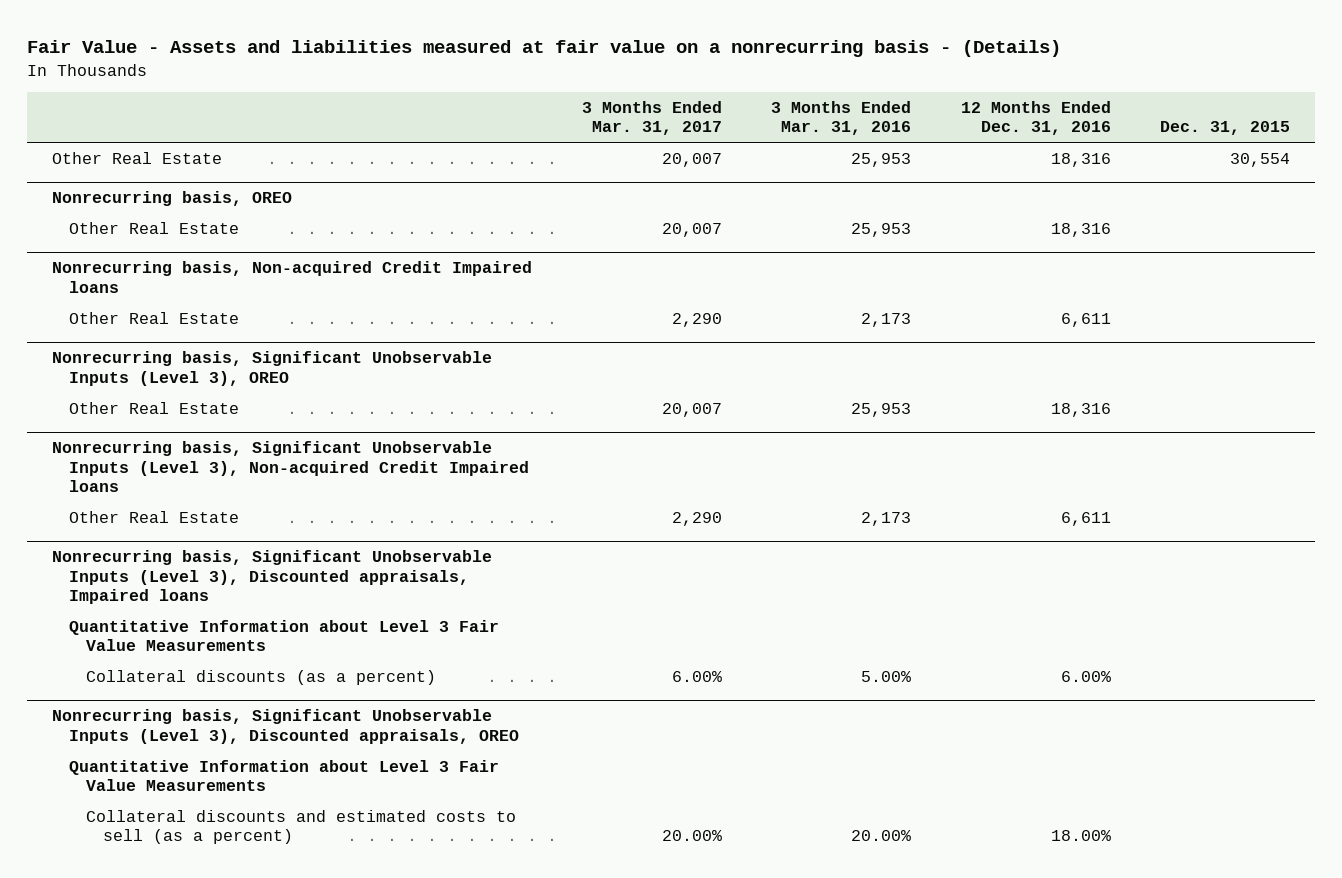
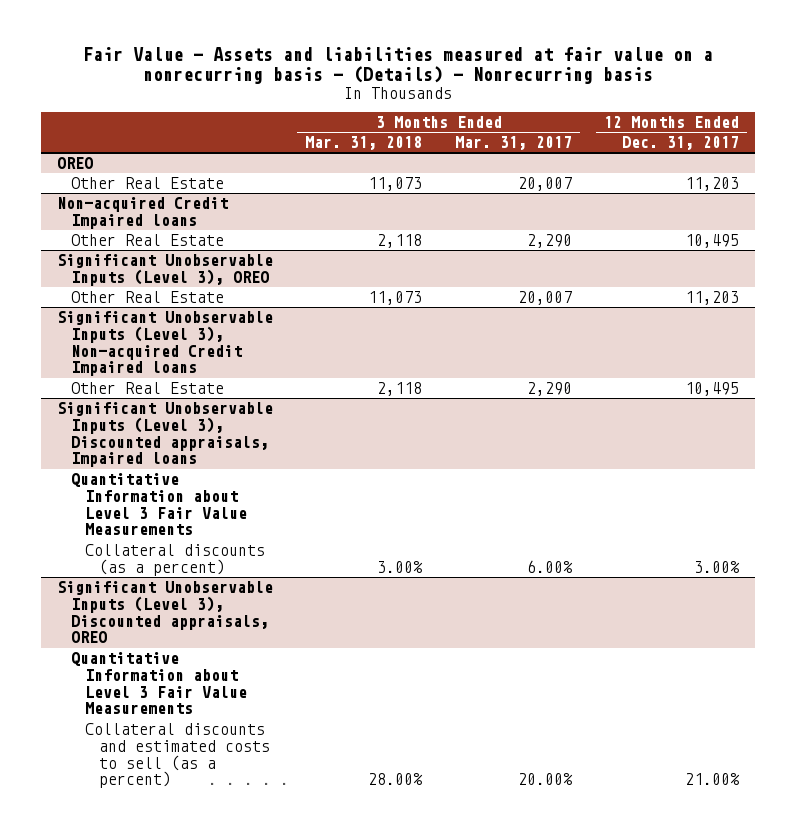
- Fair Value - Assets and liabilities measured at fair value on a nonrecurring basis - (Details)
+ Fair Value - Assets and liabilities measured at fair value on a nonrecurring basis - (Details) - Nonrecurring basis
- | 3 Months Ended Mar. 31, 2017 | 3 Months Ended Mar. 31, 2016 | 12 Months Ended Dec. 31, 2016 | Dec. 31, 2015
+ | 3 Months Ended Mar. 31, 2018 | 3 Months Ended Mar. 31, 2017 | 12 Months Ended Dec. 31, 2017
- Other Real Estate | 20,007 | 25,953 | 18,316 | 30,554
- Nonrecurring basis, OREO
+ OREO
- Nonrecurring basis, Non-acquired Credit Impaired loans
+ Non-acquired Credit Impaired loans
- Nonrecurring basis, Significant Unobservable Inputs (Level 3), OREO
+ Significant Unobservable Inputs (Level 3), OREO
- Nonrecurring basis, Significant Unobservable Inputs (Level 3), Non-acquired Credit Impaired loans
+ Significant Unobservable Inputs (Level 3), Non-acquired Credit Impaired loans
- Nonrecurring basis, Significant Unobservable Inputs (Level 3), Discounted appraisals, Impaired loans
+ Significant Unobservable Inputs (Level 3), Discounted appraisals, Impaired loans
- Nonrecurring basis, Significant Unobservable Inputs (Level 3), Discounted appraisals, OREO
+ Significant Unobservable Inputs (Level 3), Discounted appraisals, OREO

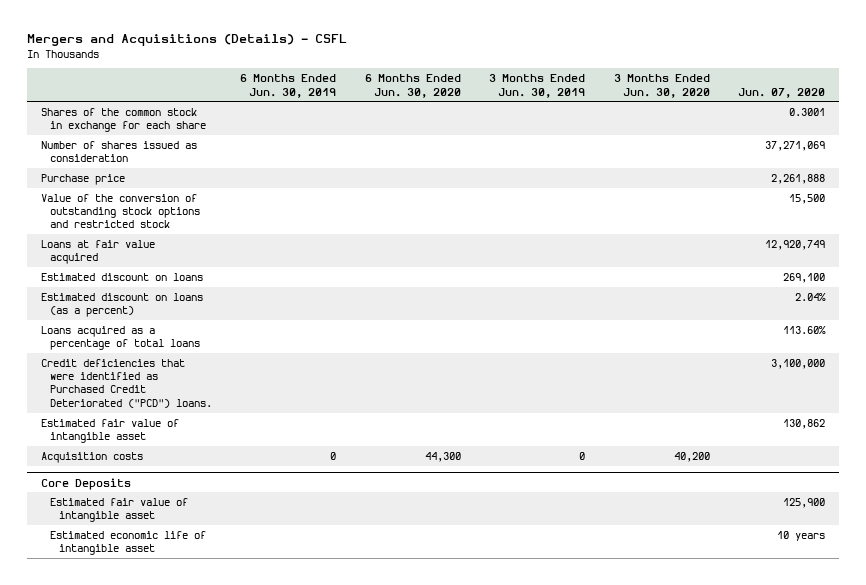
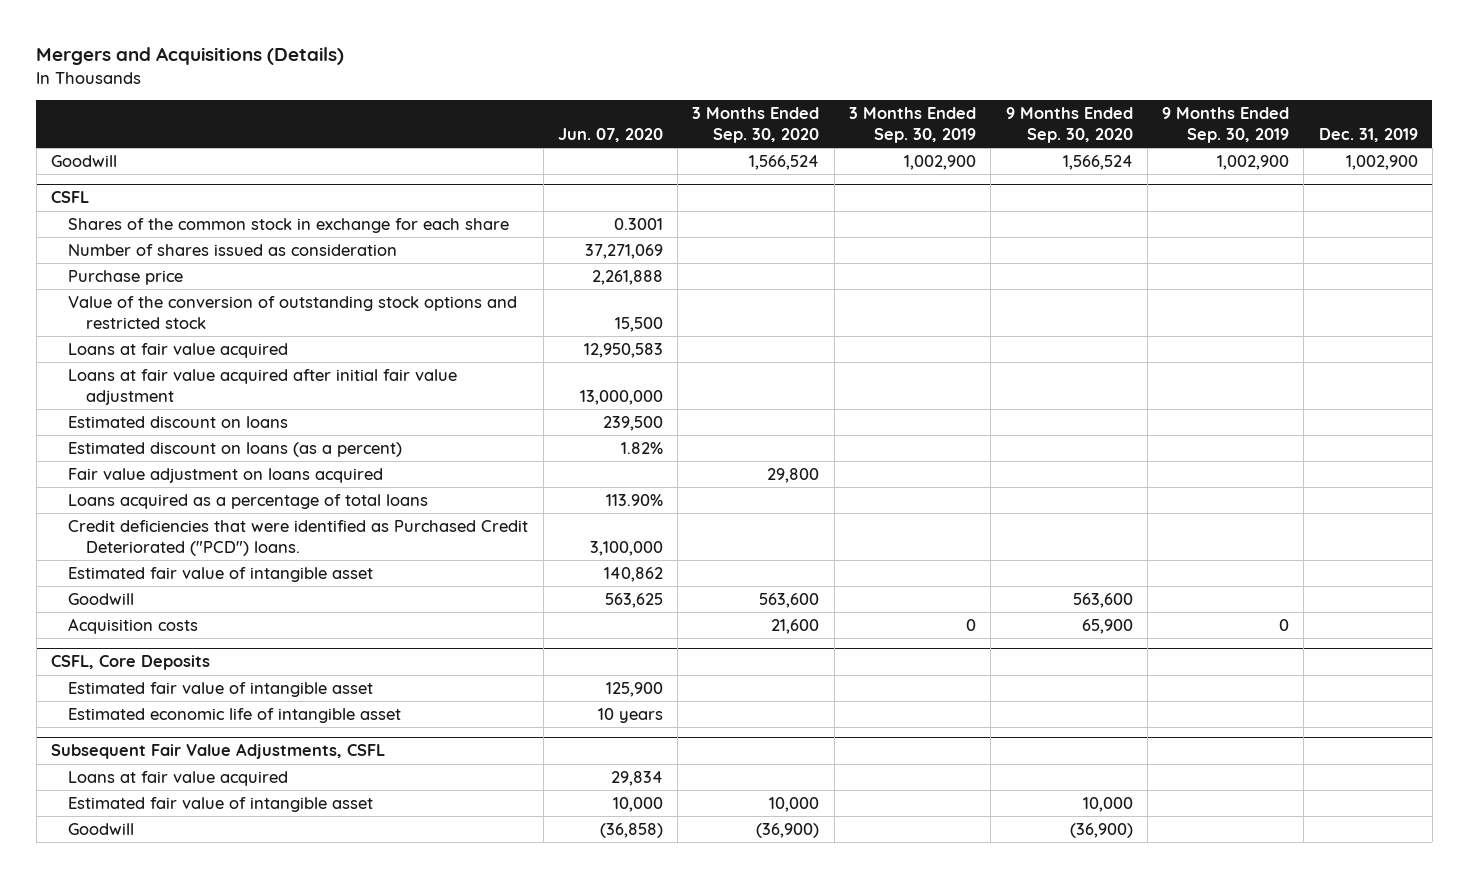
- Mergers and Acquisitions (Details) - CSFL
+ Mergers and Acquisitions (Details)
- | 6 Months Ended Jun. 30, 2019 | 6 Months Ended Jun. 30, 2020 | 3 Months Ended Jun. 30, 2019 | 3 Months Ended Jun. 30, 2020 | Jun. 07, 2020
+ | Jun. 07, 2020 | 3 Months Ended Sep. 30, 2020 | 3 Months Ended Sep. 30, 2019 | 9 Months Ended Sep. 30, 2020 | 9 Months Ended Sep. 30, 2019 | Dec. 31, 2019
+ Goodwill | | 1,566,524 | 1,002,900 | 1,566,524 | 1,002,900 | 1,002,900
+ CSFL
- Loans at fair value acquired | | | | | 12,920,749
- Estimated discount on loans | | | | | 269,100
- Estimated discount on loans (as a percent) | | | | | 2.04%
- Loans acquired as a percentage of total loans | | | | | 113.60%
+ Loans at fair value acquired | 12,950,583 | | | | |
+ Loans at fair value acquired after initial fair value adjustment | 13,000,000 | | | | |
+ Estimated discount on loans | 239,500 | | | | |
+ Estimated discount on loans (as a percent) | 1.82% | | | | |
+ Fair value adjustment on loans acquired | | 29,800 | | | |
+ Loans acquired as a percentage of total loans | 113.90% | | | | |
- Estimated fair value of intangible asset | | | | | 130,862
+ Estimated fair value of intangible asset | 140,862 | | | | |
+ Goodwill | 563,625 | 563,600 | | 563,600 | |
- Core Deposits
+ CSFL, Core Deposits
+ Subsequent Fair Value Adjustments, CSFL
+ Loans at fair value acquired | 29,834 | | | | |
+ Estimated fair value of intangible asset | 10,000 | 10,000 | | 10,000 | |
+ Goodwill | (36,858) | (36,900) | | (36,900) | |

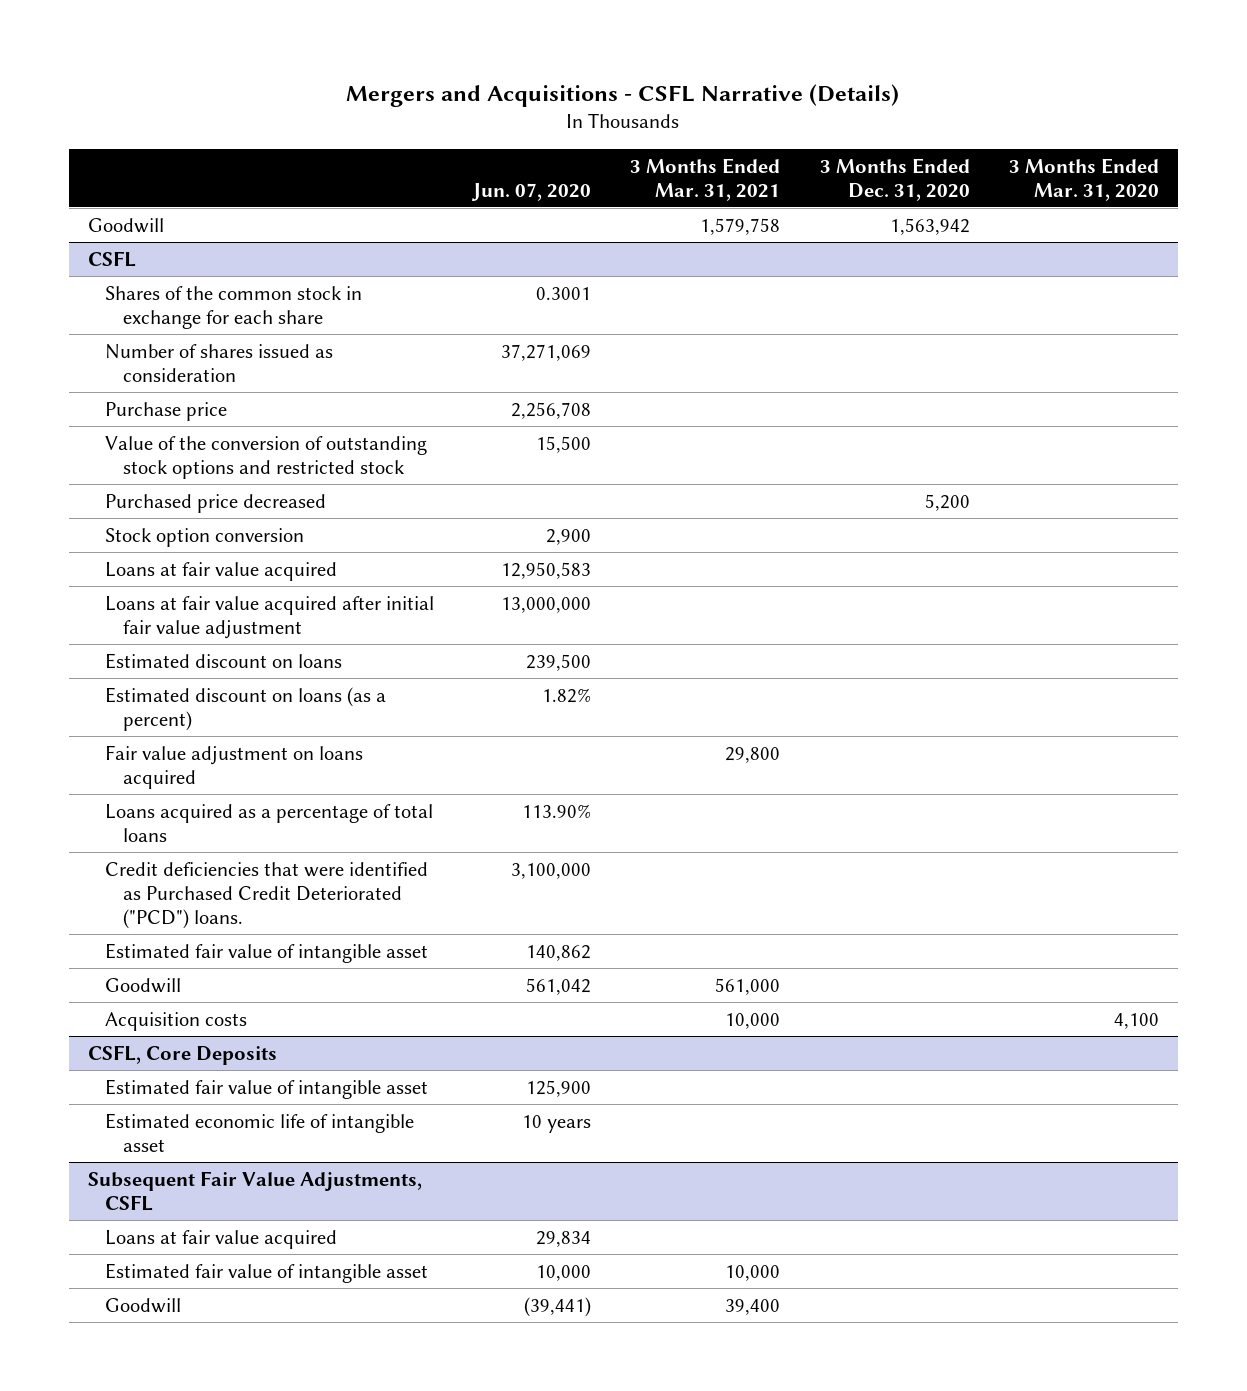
- Mergers and Acquisitions (Details)
+ Mergers and Acquisitions - CSFL Narrative (Details)
- | Jun. 07, 2020 | 3 Months Ended Sep. 30, 2020 | 3 Months Ended Sep. 30, 2019 | 9 Months Ended Sep. 30, 2020 | 9 Months Ended Sep. 30, 2019 | Dec. 31, 2019
+ | Jun. 07, 2020 | 3 Months Ended Mar. 31, 2021 | 3 Months Ended Dec. 31, 2020 | 3 Months Ended Mar. 31, 2020
@ CSFL
- Purchase price | 2,261,888 | | | | |
+ Purchase price | 2,256,708 | | |
+ Purchased price decreased | | | 5,200 |
+ Stock option conversion | 2,900 | | |
- Goodwill | 563,625 | 563,600 | | 563,600 | |
+ Goodwill | 561,042 | 561,000 | |
@ Subsequent Fair Value Adjustments, CSFL
- Goodwill | (36,858) | (36,900) | | (36,900) | |
+ Goodwill | (39,441) | 39,400 | |

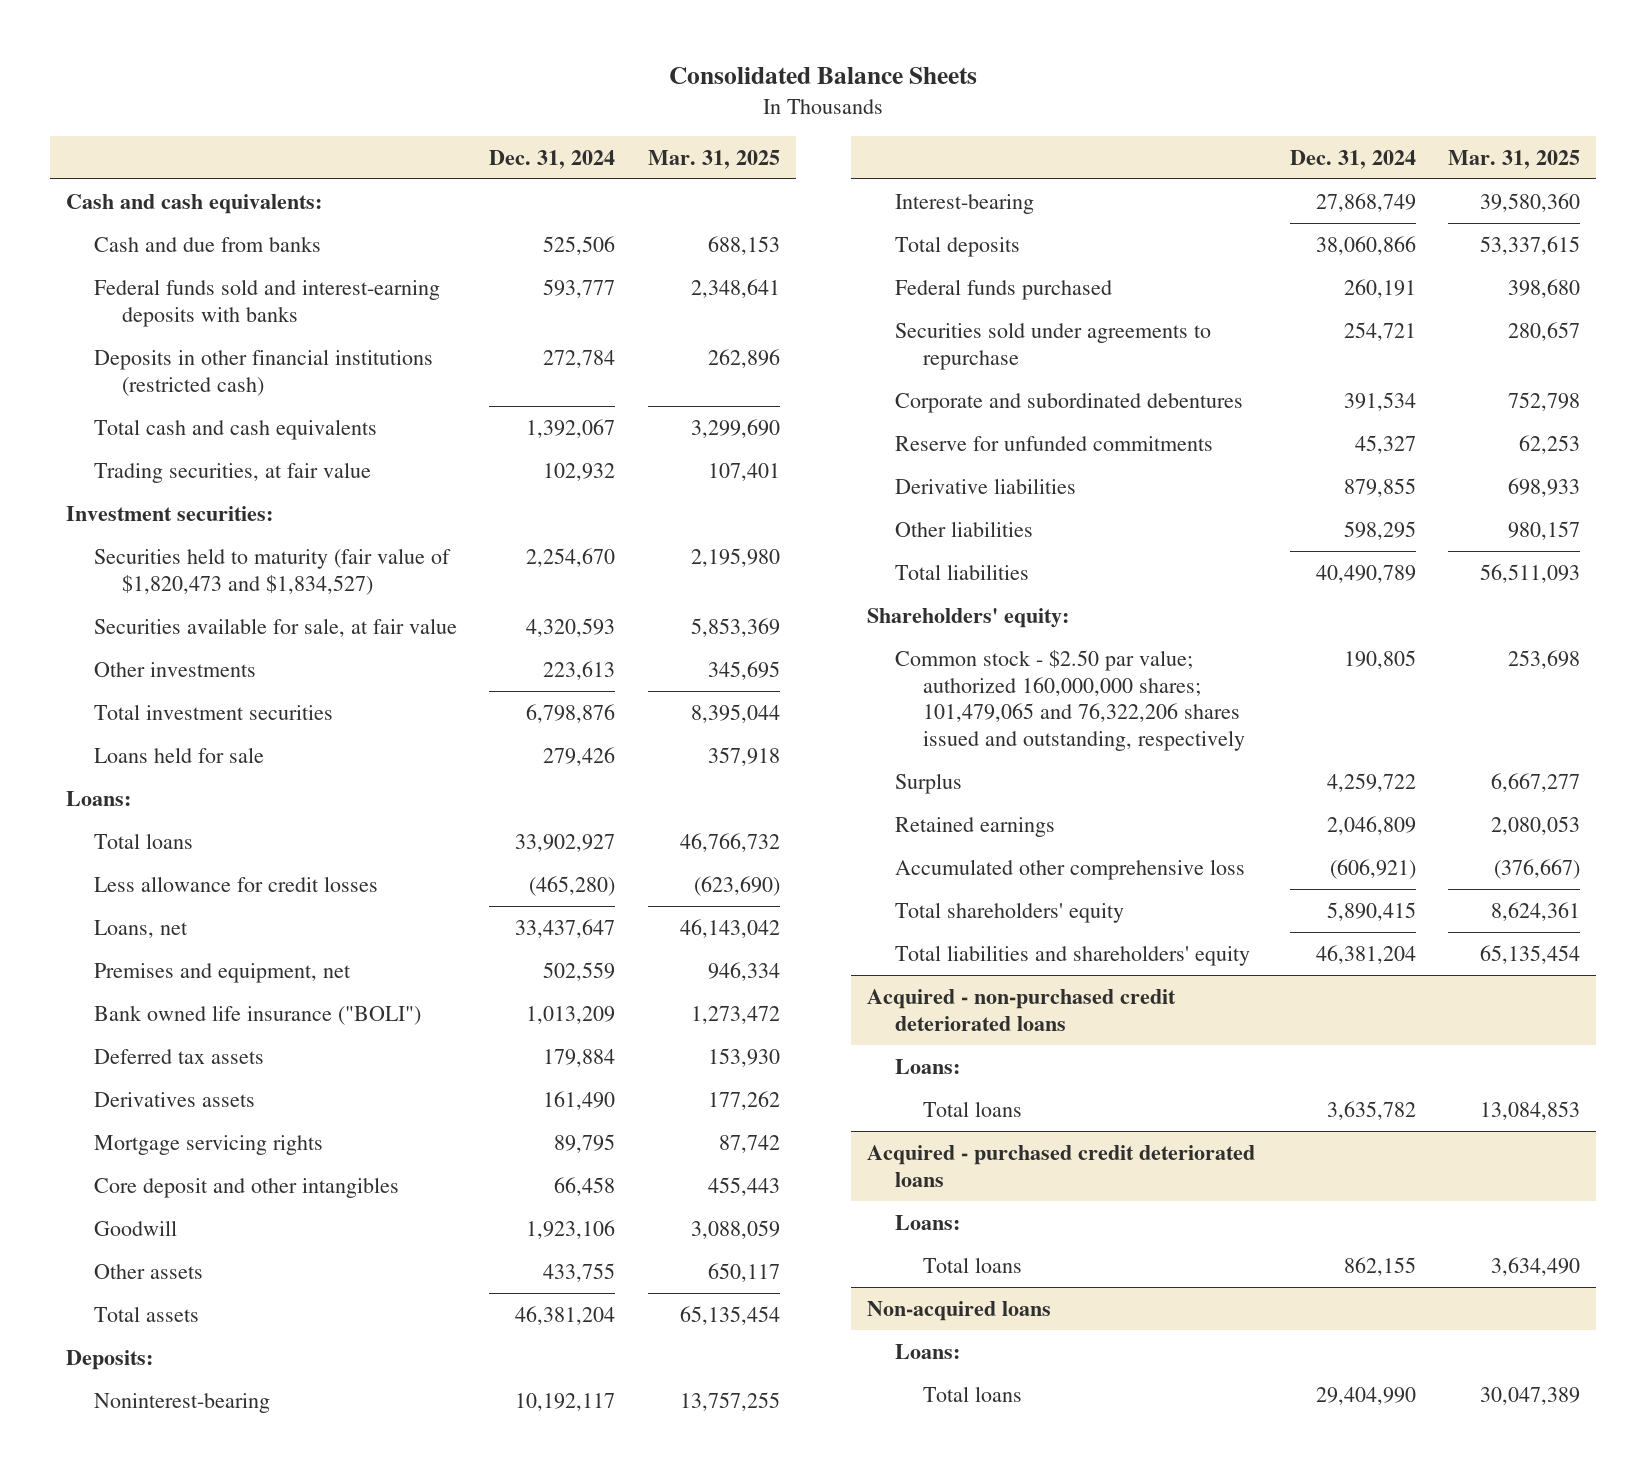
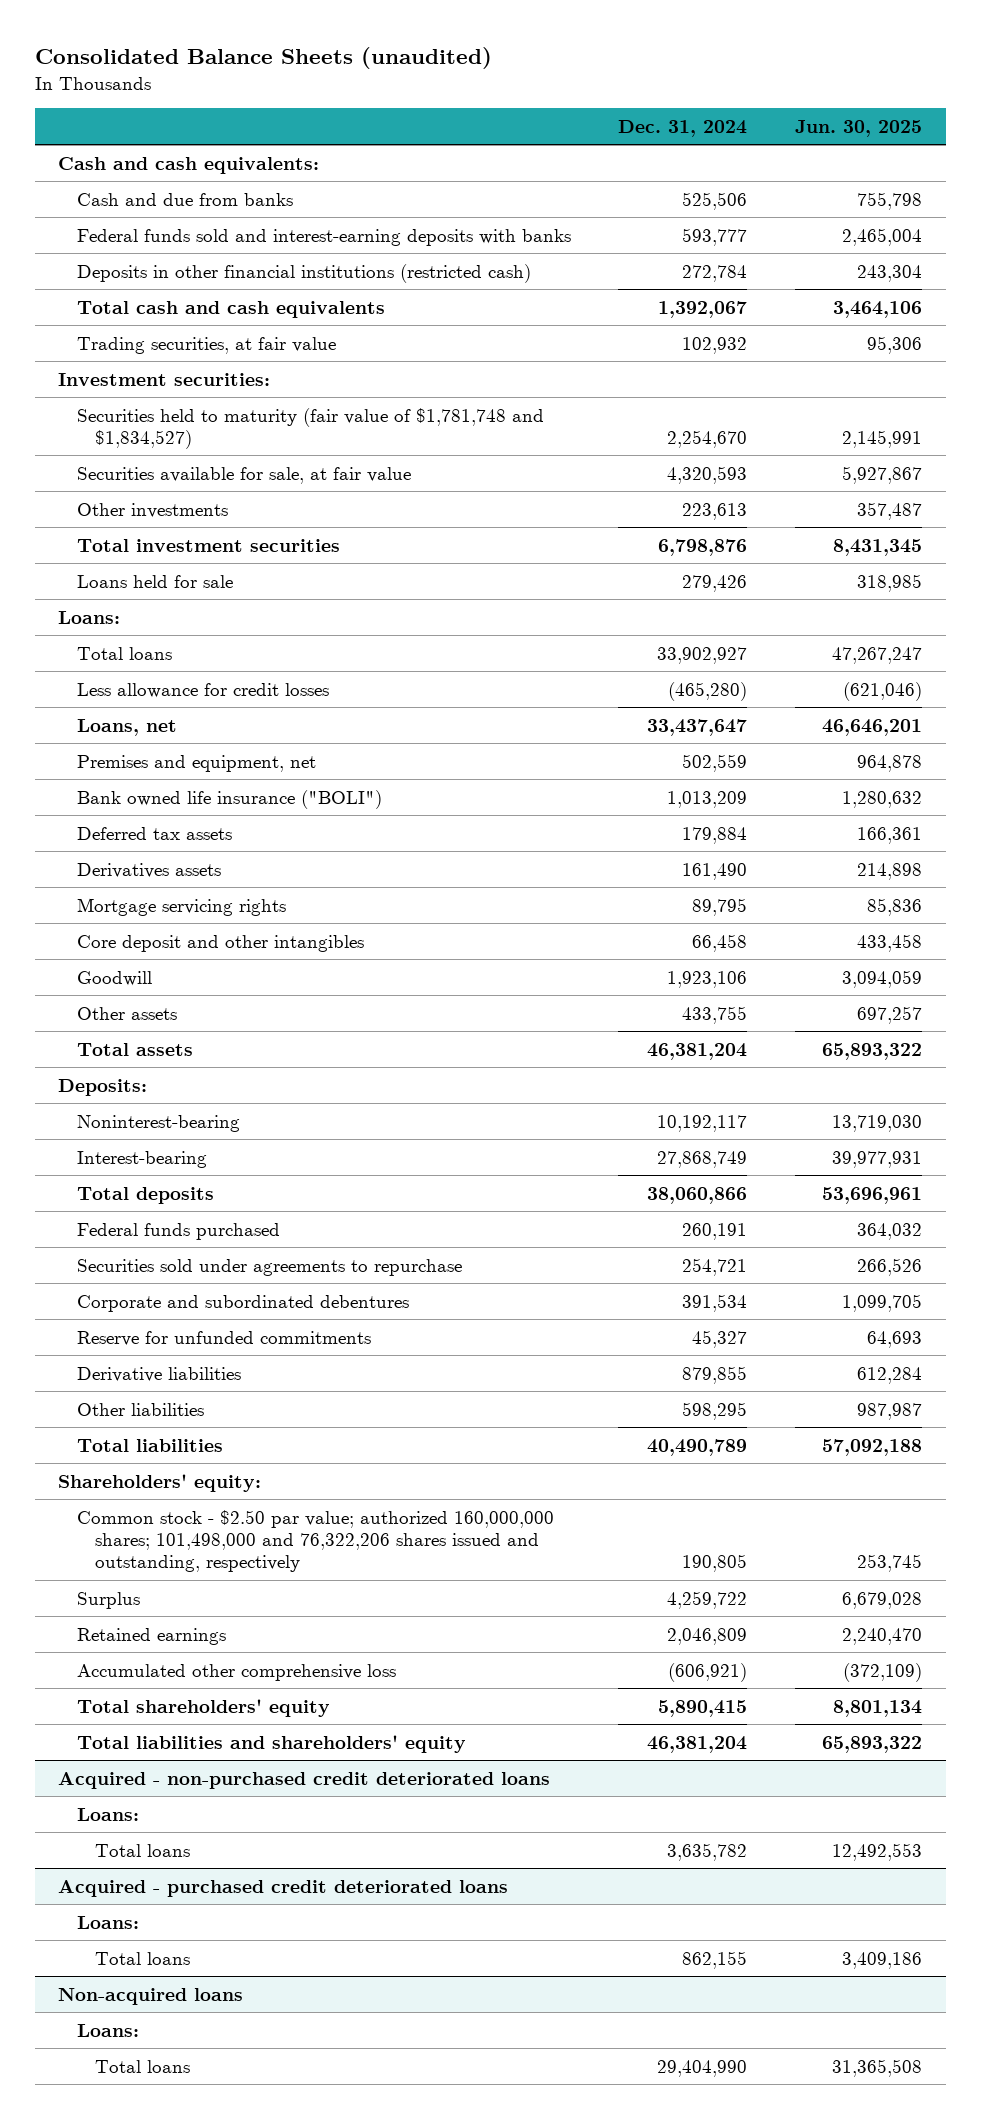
- Consolidated Balance Sheets
+ Consolidated Balance Sheets (unaudited)
- | Dec. 31, 2024 | Mar. 31, 2025
+ | Dec. 31, 2024 | Jun. 30, 2025
- Securities held to maturity (fair value of $1,820,473 and $1,834,527) | 2,254,670 | 2,195,980
+ Securities held to maturity (fair value of $1,781,748 and $1,834,527) | 2,254,670 | 2,145,991
- Common stock - $2.50 par value; authorized 160,000,000 shares; 101,479,065 and 76,322,206 shares issued and outstanding, respectively | 190,805 | 253,698
+ Common stock - $2.50 par value; authorized 160,000,000 shares; 101,498,000 and 76,322,206 shares issued and outstanding, respectively | 190,805 | 253,745

